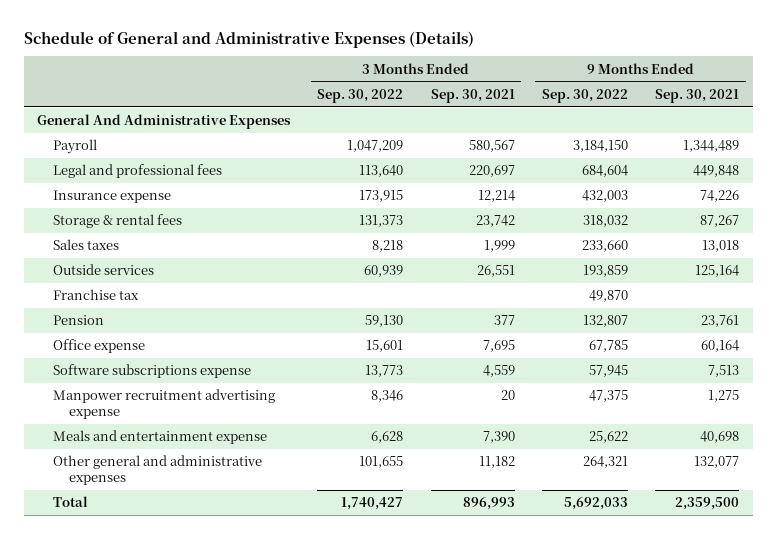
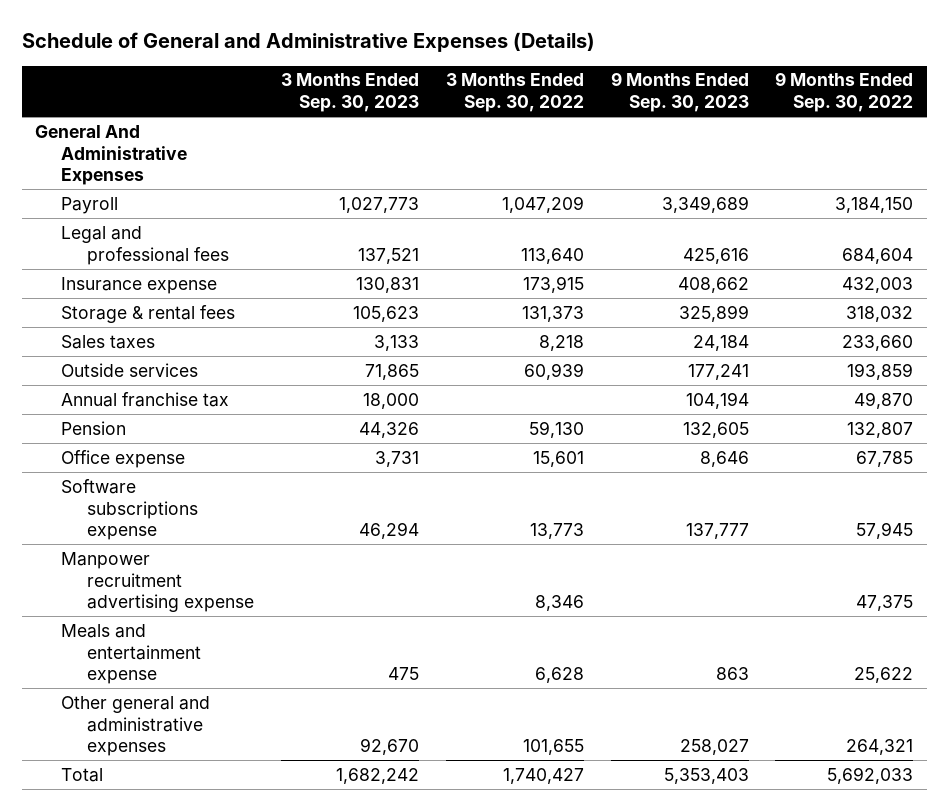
- | 3 Months Ended Sep. 30, 2022 | 3 Months Ended Sep. 30, 2021 | 9 Months Ended Sep. 30, 2022 | 9 Months Ended Sep. 30, 2021
+ | 3 Months Ended Sep. 30, 2023 | 3 Months Ended Sep. 30, 2022 | 9 Months Ended Sep. 30, 2023 | 9 Months Ended Sep. 30, 2022
- Franchise tax | | | 49,870 |
+ Annual franchise tax | 18,000 | | 104,194 | 49,870

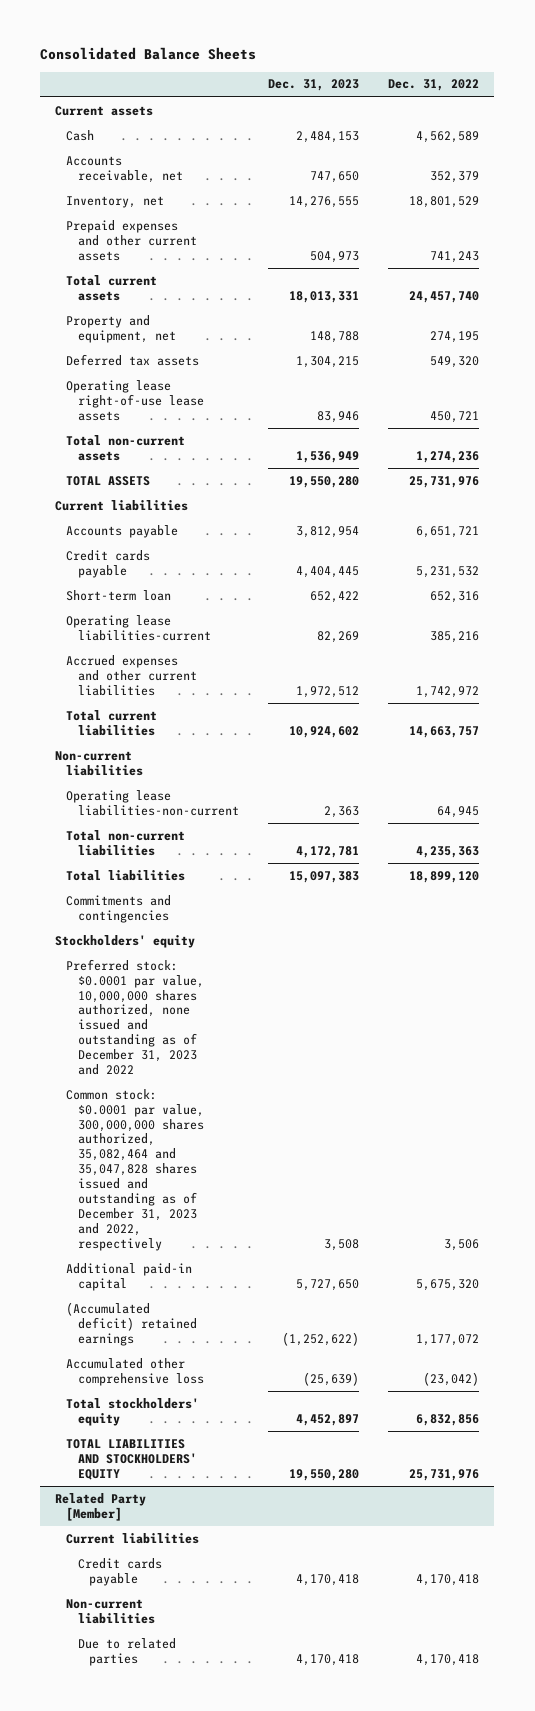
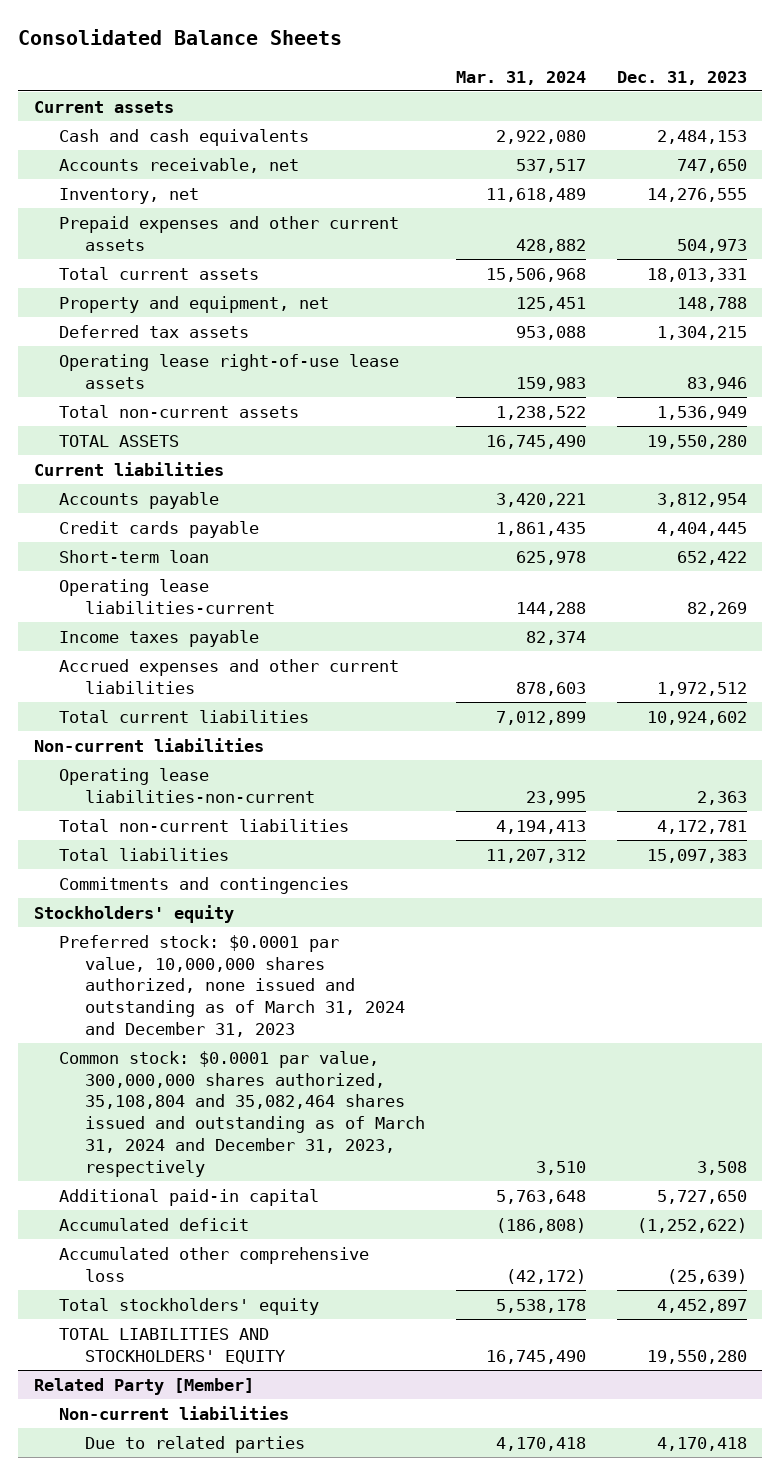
- | Dec. 31, 2023 | Dec. 31, 2022
+ | Mar. 31, 2024 | Dec. 31, 2023
- Cash | 2,484,153 | 4,562,589
+ Cash and cash equivalents | 2,922,080 | 2,484,153
+ Income taxes payable | 82,374 |
- Preferred stock: $0.0001 par value, 10,000,000 shares authorized, none issued and outstanding as of December 31, 2023 and 2022
- Common stock: $0.0001 par value, 300,000,000 shares authorized, 35,082,464 and 35,047,828 shares issued and outstanding as of December 31, 2023 and 2022, respectively | 3,508 | 3,506
+ Preferred stock: $0.0001 par value, 10,000,000 shares authorized, none issued and outstanding as of March 31, 2024 and December 31, 2023
+ Common stock: $0.0001 par value, 300,000,000 shares authorized, 35,108,804 and 35,082,464 shares issued and outstanding as of March 31, 2024 and December 31, 2023, respectively | 3,510 | 3,508
- (Accumulated deficit) retained earnings | (1,252,622) | 1,177,072
+ Accumulated deficit | (186,808) | (1,252,622)
@ Related Party [Member]
- Current liabilities
- Credit cards payable | 4,170,418 | 4,170,418

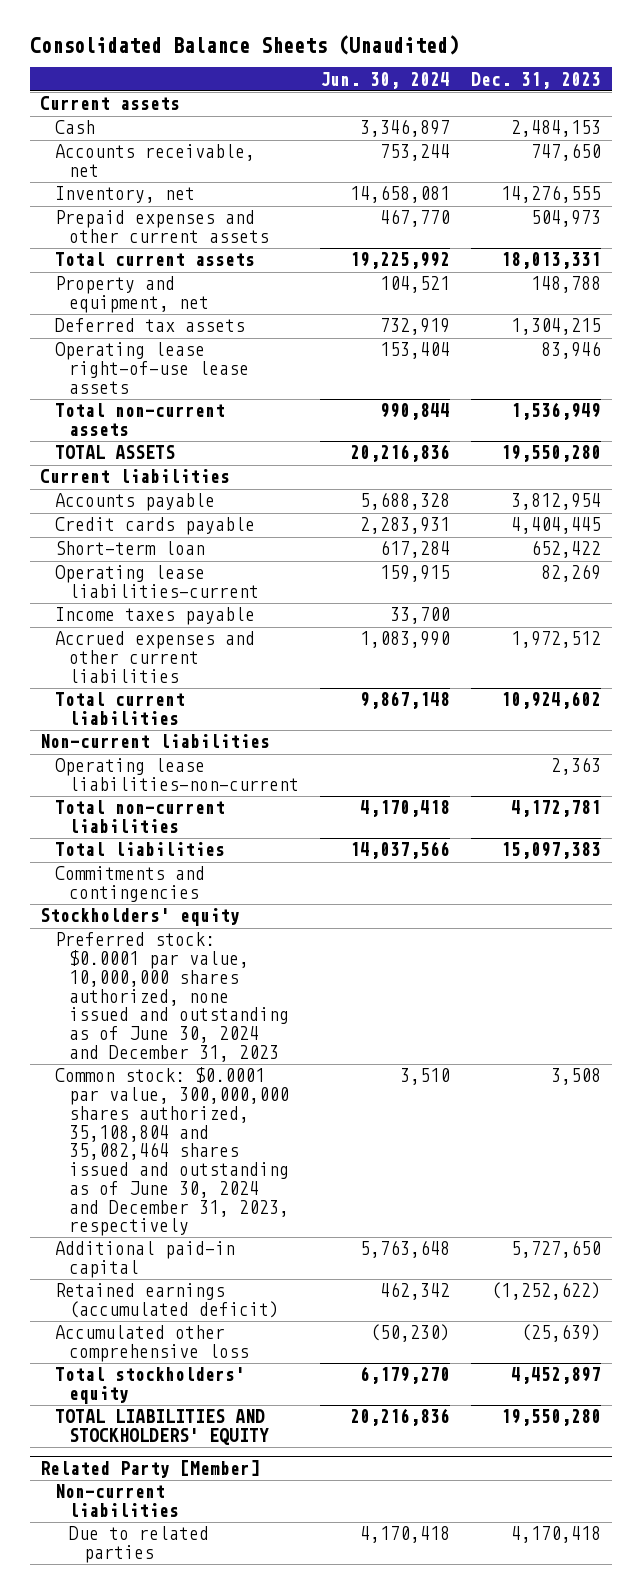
- Consolidated Balance Sheets
+ Consolidated Balance Sheets (Unaudited)
- | Mar. 31, 2024 | Dec. 31, 2023
+ | Jun. 30, 2024 | Dec. 31, 2023
- Cash and cash equivalents | 2,922,080 | 2,484,153
+ Cash | 3,346,897 | 2,484,153
- Preferred stock: $0.0001 par value, 10,000,000 shares authorized, none issued and outstanding as of March 31, 2024 and December 31, 2023
- Common stock: $0.0001 par value, 300,000,000 shares authorized, 35,108,804 and 35,082,464 shares issued and outstanding as of March 31, 2024 and December 31, 2023, respectively | 3,510 | 3,508
+ Preferred stock: $0.0001 par value, 10,000,000 shares authorized, none issued and outstanding as of June 30, 2024 and December 31, 2023
+ Common stock: $0.0001 par value, 300,000,000 shares authorized, 35,108,804 and 35,082,464 shares issued and outstanding as of June 30, 2024 and December 31, 2023, respectively | 3,510 | 3,508
- Accumulated deficit | (186,808) | (1,252,622)
+ Retained earnings (accumulated deficit) | 462,342 | (1,252,622)

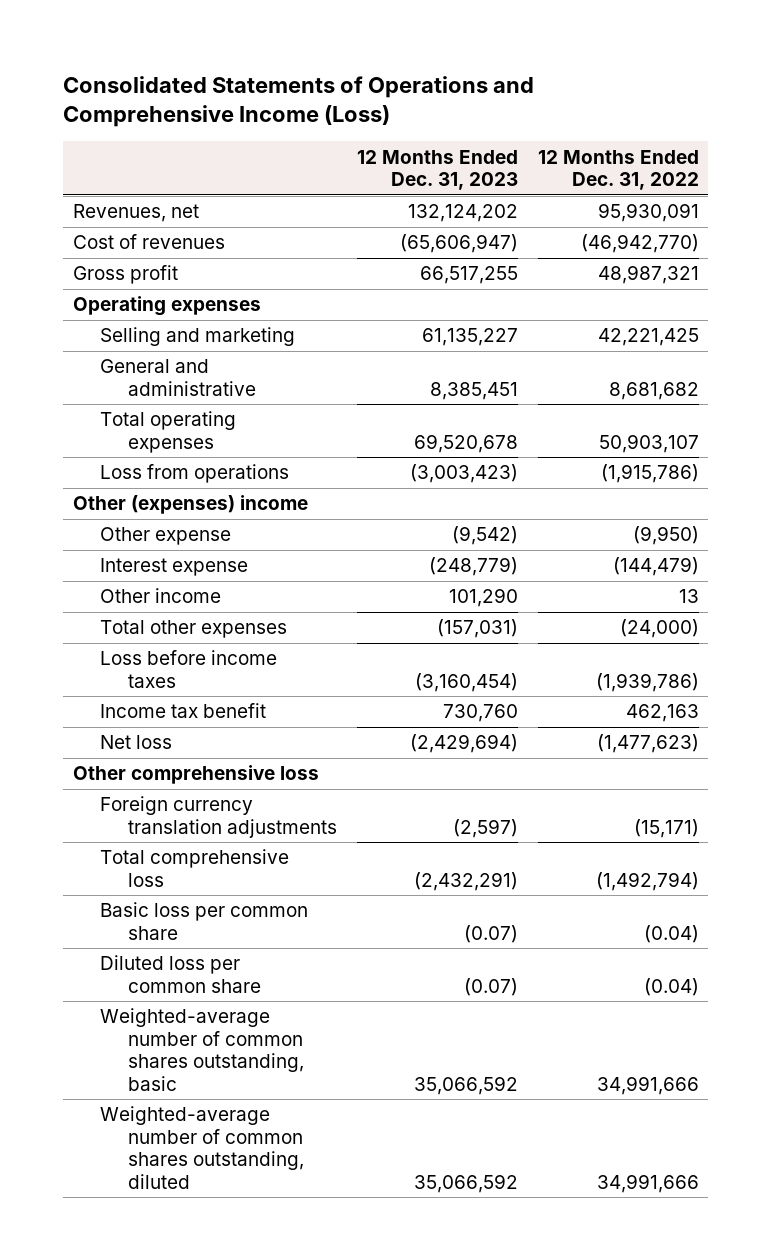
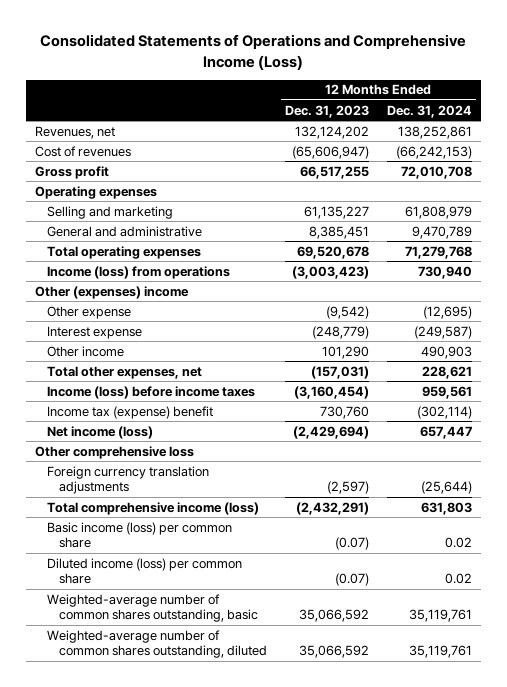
- | 12 Months Ended Dec. 31, 2023 | 12 Months Ended Dec. 31, 2022
+ | 12 Months Ended Dec. 31, 2023 | 12 Months Ended Dec. 31, 2024
- Loss from operations | (3,003,423) | (1,915,786)
+ Income (loss) from operations | (3,003,423) | 730,940
- Total other expenses | (157,031) | (24,000)
- Loss before income taxes | (3,160,454) | (1,939,786)
- Income tax benefit | 730,760 | 462,163
- Net loss | (2,429,694) | (1,477,623)
+ Total other expenses, net | (157,031) | 228,621
+ Income (loss) before income taxes | (3,160,454) | 959,561
+ Income tax (expense) benefit | 730,760 | (302,114)
+ Net income (loss) | (2,429,694) | 657,447
- Total comprehensive loss | (2,432,291) | (1,492,794)
- Basic loss per common share | (0.07) | (0.04)
- Diluted loss per common share | (0.07) | (0.04)
+ Total comprehensive income (loss) | (2,432,291) | 631,803
+ Basic income (loss) per common share | (0.07) | 0.02
+ Diluted income (loss) per common share | (0.07) | 0.02

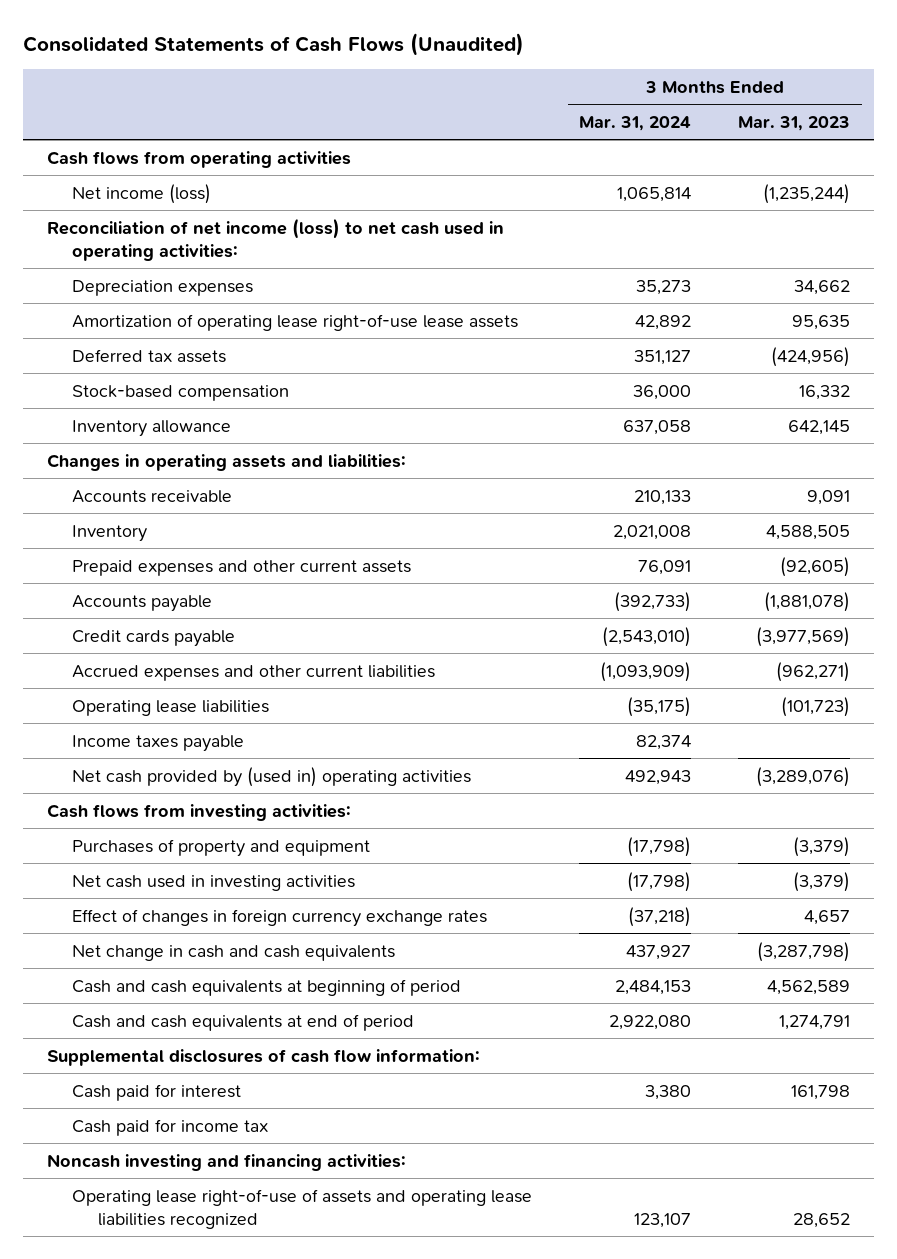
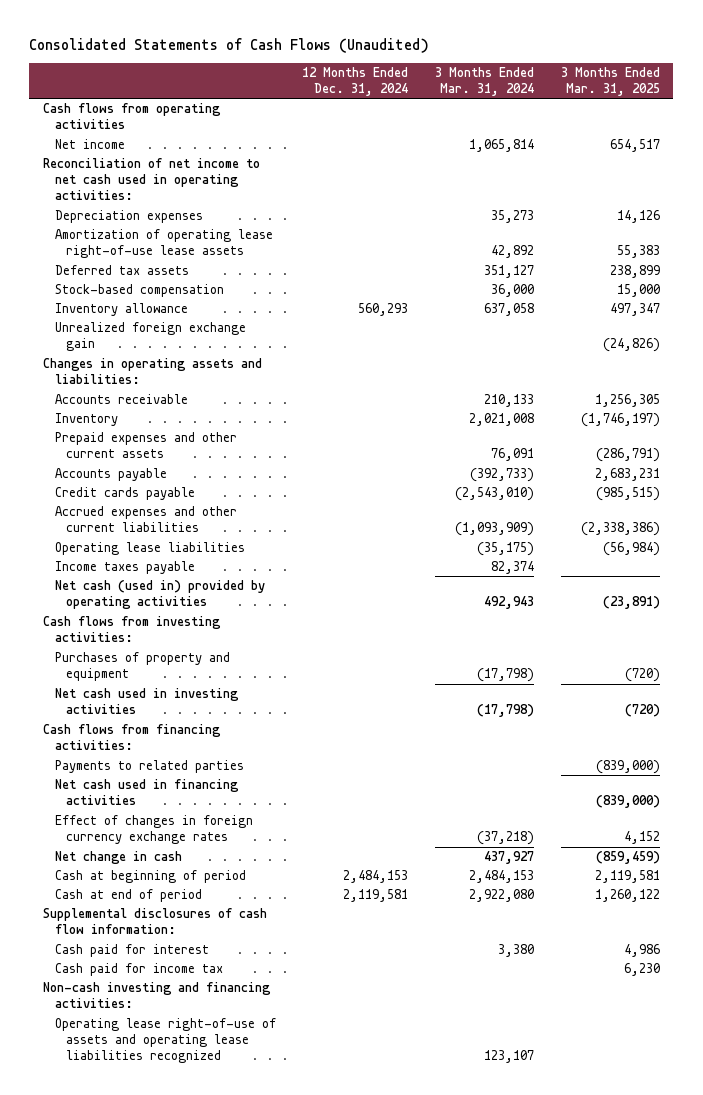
- | 3 Months Ended Mar. 31, 2024 | 3 Months Ended Mar. 31, 2023
+ | 12 Months Ended Dec. 31, 2024 | 3 Months Ended Mar. 31, 2024 | 3 Months Ended Mar. 31, 2025
- Net income (loss) | 1,065,814 | (1,235,244)
- Reconciliation of net income (loss) to net cash used in operating activities:
+ Net income | | 1,065,814 | 654,517
+ Reconciliation of net income to net cash used in operating activities:
+ Unrealized foreign exchange gain | | | (24,826)
- Net cash provided by (used in) operating activities | 492,943 | (3,289,076)
+ Net cash (used in) provided by operating activities | | 492,943 | (23,891)
+ Cash flows from financing activities:
+ Payments to related parties | | | (839,000)
+ Net cash used in financing activities | | | (839,000)
- Net change in cash and cash equivalents | 437,927 | (3,287,798)
- Cash and cash equivalents at beginning of period | 2,484,153 | 4,562,589
- Cash and cash equivalents at end of period | 2,922,080 | 1,274,791
+ Net change in cash | | 437,927 | (859,459)
+ Cash at beginning of period | 2,484,153 | 2,484,153 | 2,119,581
+ Cash at end of period | 2,119,581 | 2,922,080 | 1,260,122
- Noncash investing and financing activities:
+ Non-cash investing and financing activities:

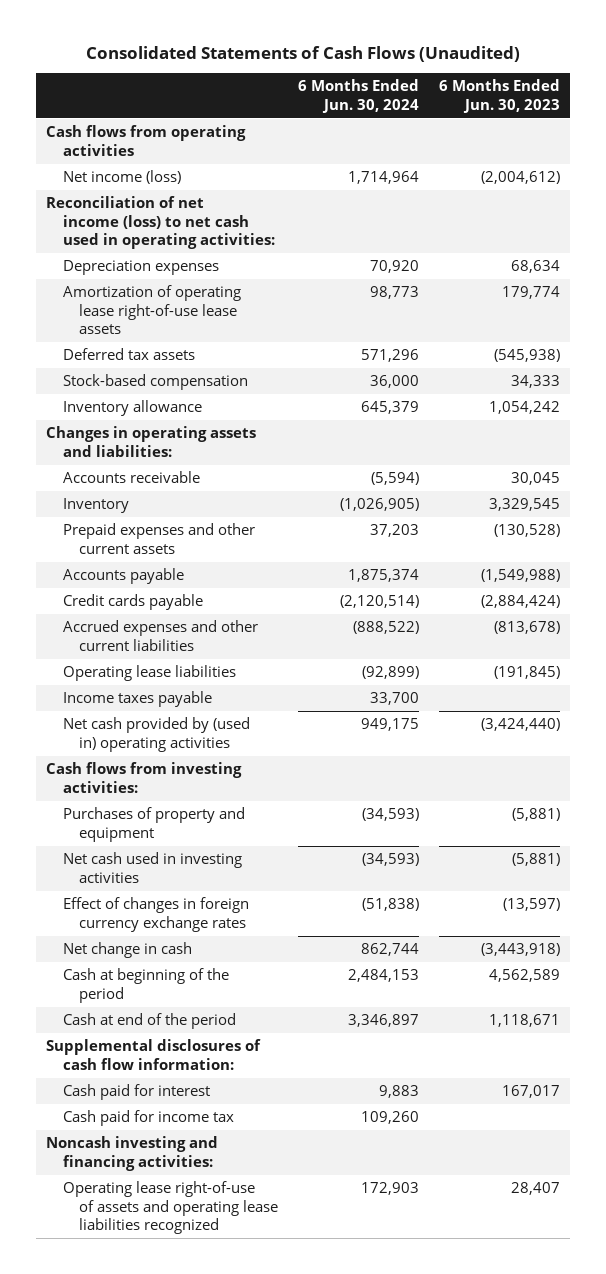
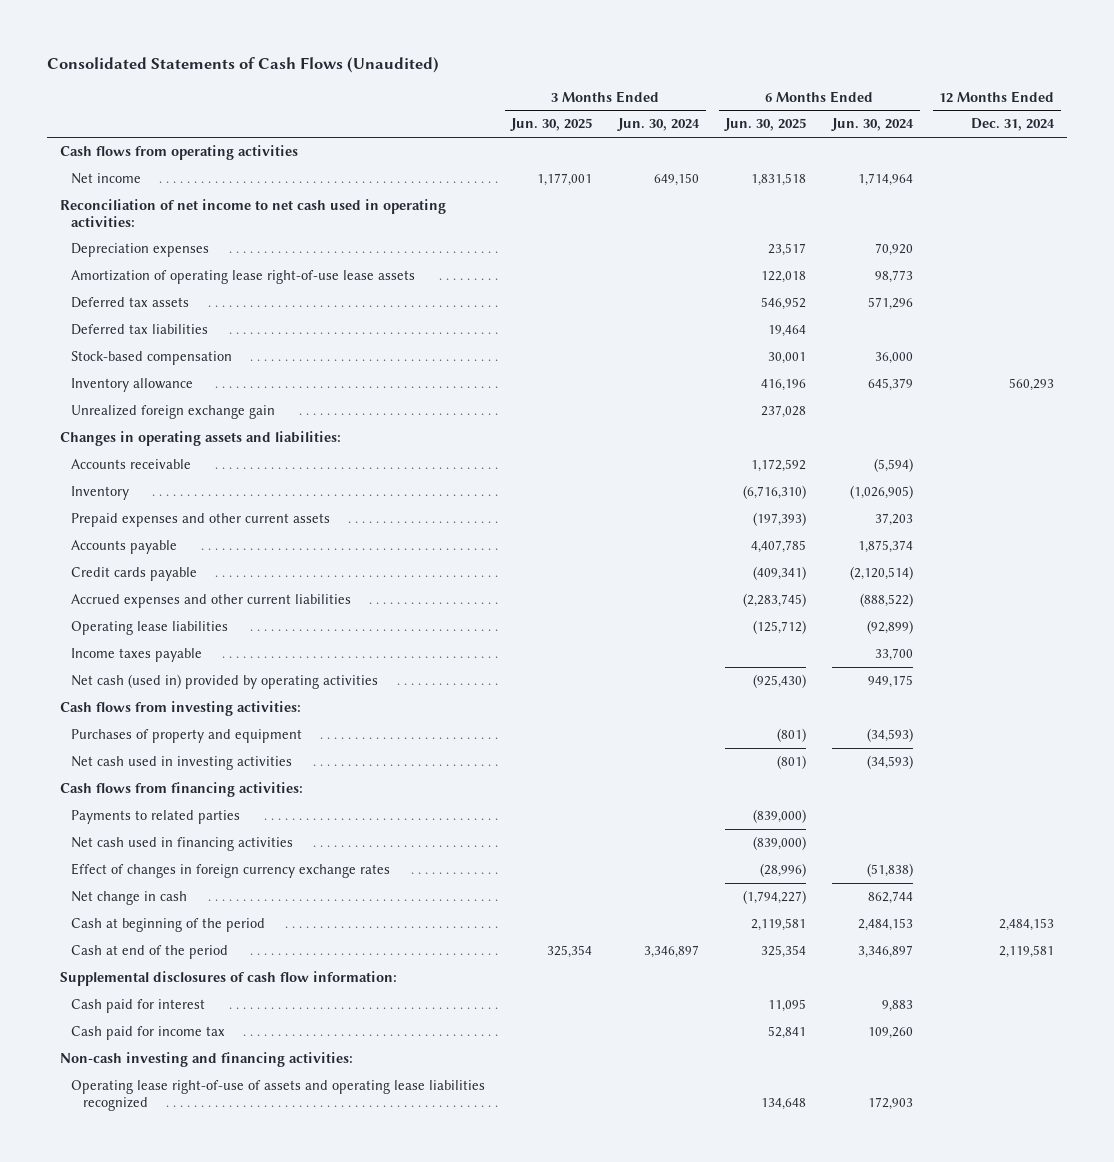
- | 6 Months Ended Jun. 30, 2024 | 6 Months Ended Jun. 30, 2023
+ | 3 Months Ended Jun. 30, 2025 | 3 Months Ended Jun. 30, 2024 | 6 Months Ended Jun. 30, 2025 | 6 Months Ended Jun. 30, 2024 | 12 Months Ended Dec. 31, 2024
- Net income (loss) | 1,714,964 | (2,004,612)
- Reconciliation of net income (loss) to net cash used in operating activities:
+ Net income | 1,177,001 | 649,150 | 1,831,518 | 1,714,964 |
+ Reconciliation of net income to net cash used in operating activities:
+ Deferred tax liabilities | | | 19,464 | |
+ Unrealized foreign exchange gain | | | 237,028 | |
- Net cash provided by (used in) operating activities | 949,175 | (3,424,440)
+ Net cash (used in) provided by operating activities | | | (925,430) | 949,175 |
+ Cash flows from financing activities:
+ Payments to related parties | | | (839,000) | |
+ Net cash used in financing activities | | | (839,000) | |
- Noncash investing and financing activities:
+ Non-cash investing and financing activities:

